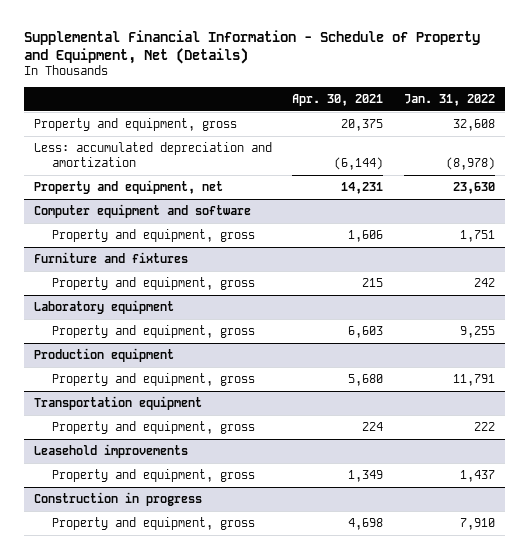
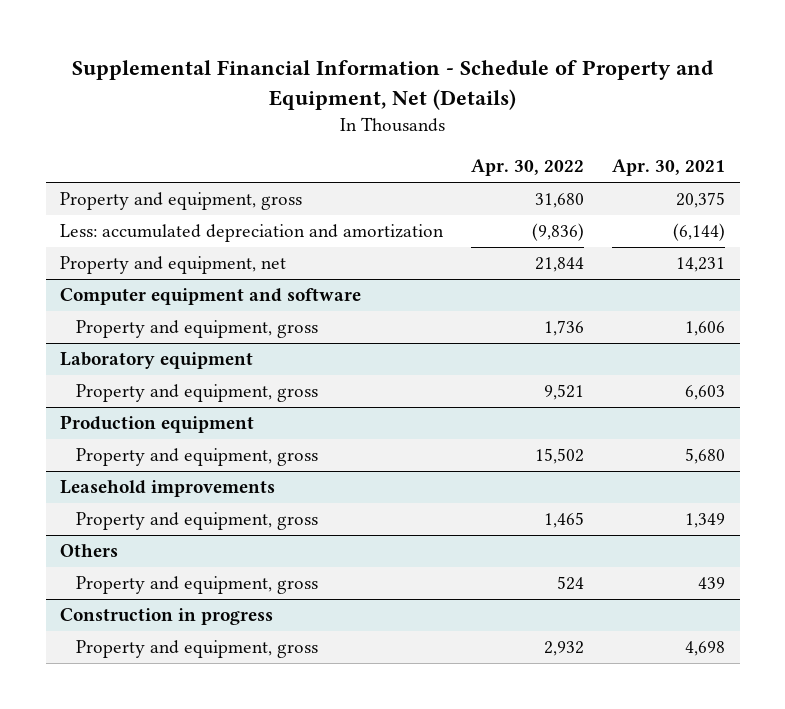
- | Apr. 30, 2021 | Jan. 31, 2022
+ | Apr. 30, 2022 | Apr. 30, 2021
- Furniture and fixtures
- Property and equipment, gross | 215 | 242
- Transportation equipment
- Property and equipment, gross | 224 | 222
+ Others
+ Property and equipment, gross | 524 | 439

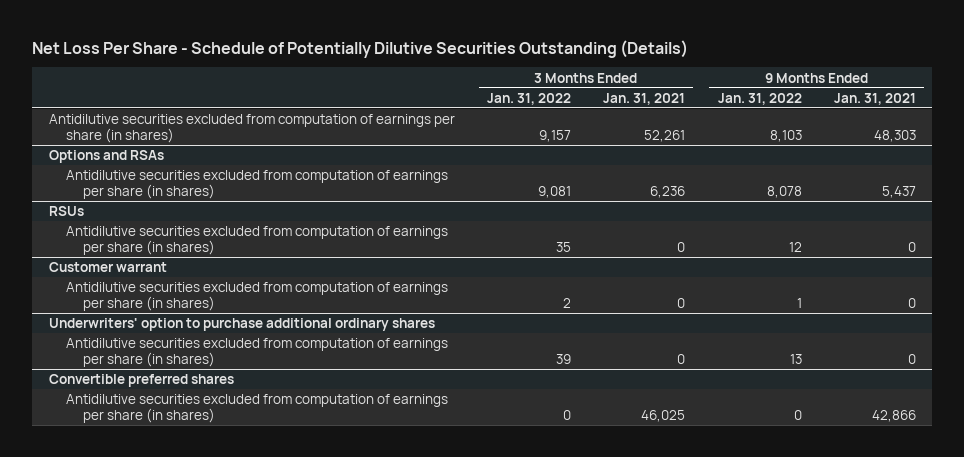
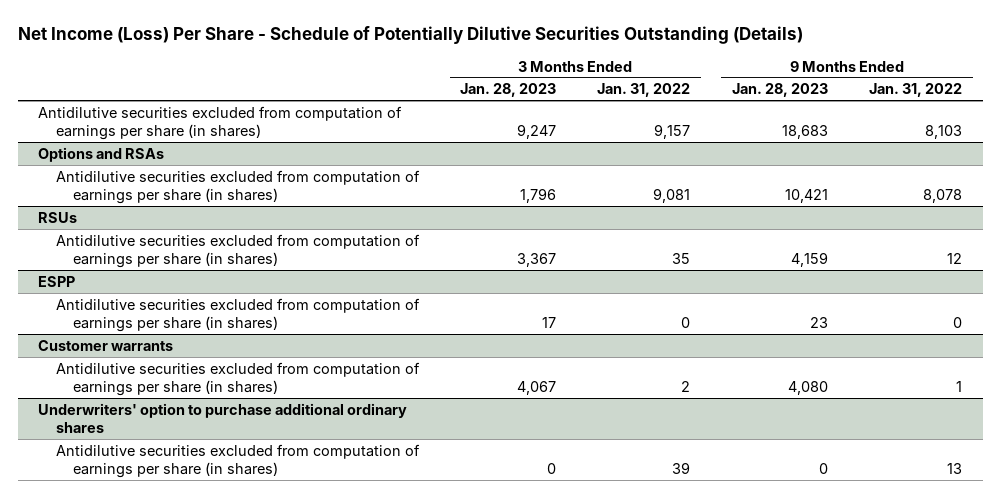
- Net Loss Per Share - Schedule of Potentially Dilutive Securities Outstanding (Details)
+ Net Income (Loss) Per Share - Schedule of Potentially Dilutive Securities Outstanding (Details)
- | 3 Months Ended Jan. 31, 2022 | 3 Months Ended Jan. 31, 2021 | 9 Months Ended Jan. 31, 2022 | 9 Months Ended Jan. 31, 2021
+ | 3 Months Ended Jan. 28, 2023 | 3 Months Ended Jan. 31, 2022 | 9 Months Ended Jan. 28, 2023 | 9 Months Ended Jan. 31, 2022
- Customer warrant
+ ESPP
+ Antidilutive securities excluded from computation of earnings per share (in shares) | 17 | 0 | 23 | 0
+ Customer warrants
- Convertible preferred shares
- Antidilutive securities excluded from computation of earnings per share (in shares) | 0 | 46,025 | 0 | 42,866

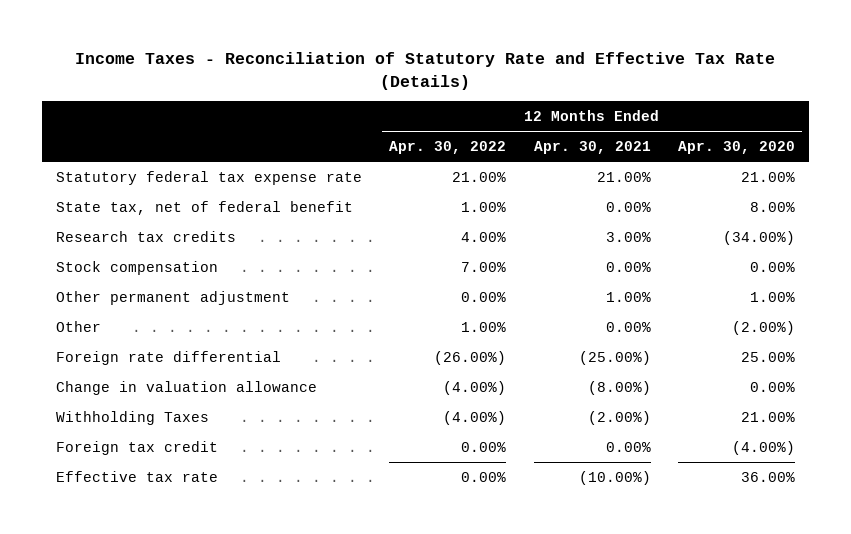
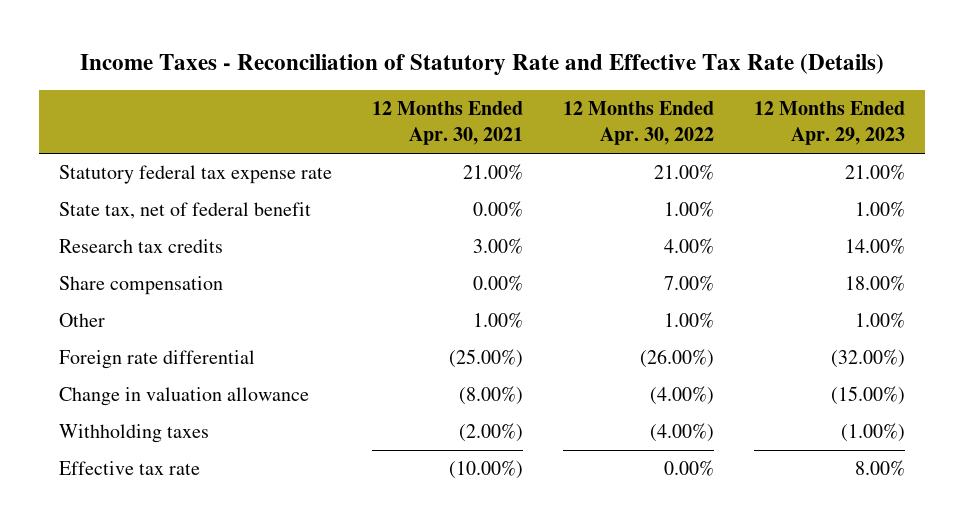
- | 12 Months Ended Apr. 30, 2022 | 12 Months Ended Apr. 30, 2021 | 12 Months Ended Apr. 30, 2020
+ | 12 Months Ended Apr. 30, 2021 | 12 Months Ended Apr. 30, 2022 | 12 Months Ended Apr. 29, 2023
- Stock compensation | 7.00% | 0.00% | 0.00%
- Other permanent adjustment | 0.00% | 1.00% | 1.00%
- Other | 1.00% | 0.00% | (2.00%)
+ Share compensation | 0.00% | 7.00% | 18.00%
+ Other | 1.00% | 1.00% | 1.00%
- Withholding Taxes | (4.00%) | (2.00%) | 21.00%
- Foreign tax credit | 0.00% | 0.00% | (4.00%)
+ Withholding taxes | (2.00%) | (4.00%) | (1.00%)

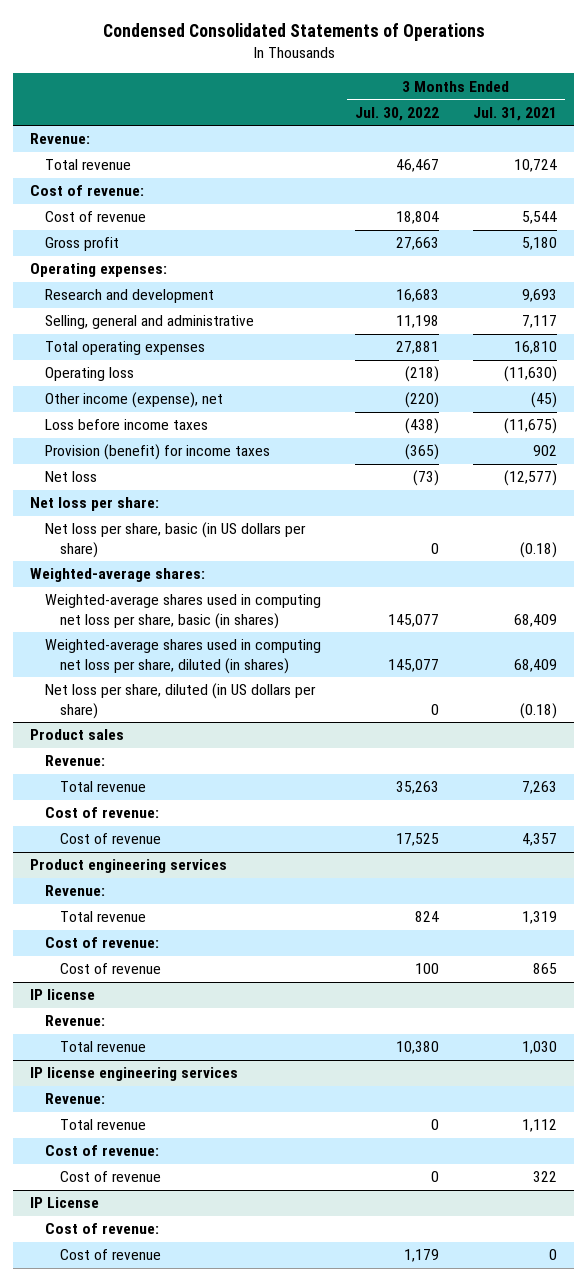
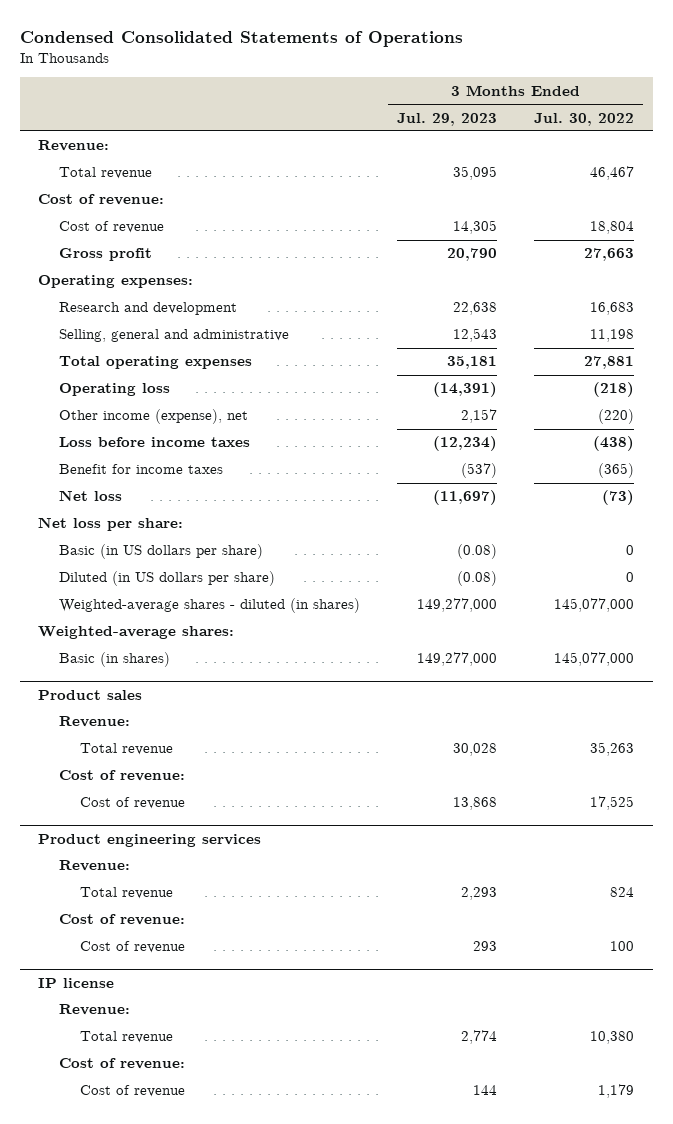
- | 3 Months Ended Jul. 30, 2022 | 3 Months Ended Jul. 31, 2021
+ | 3 Months Ended Jul. 29, 2023 | 3 Months Ended Jul. 30, 2022
- Provision (benefit) for income taxes | (365) | 902
+ Benefit for income taxes | (537) | (365)
- Net loss per share, basic (in US dollars per share) | 0 | (0.18)
+ Basic (in US dollars per share) | (0.08) | 0
+ Diluted (in US dollars per share) | (0.08) | 0
+ Weighted-average shares - diluted (in shares) | 149,277,000 | 145,077,000
- Weighted-average shares used in computing net loss per share, basic (in shares) | 145,077 | 68,409
- Weighted-average shares used in computing net loss per share, diluted (in shares) | 145,077 | 68,409
- Net loss per share, diluted (in US dollars per share) | 0 | (0.18)
+ Basic (in shares) | 149,277,000 | 145,077,000
- IP license engineering services
- Revenue:
- Total revenue | 0 | 1,112
- Cost of revenue | 0 | 322
- IP License
- Cost of revenue:

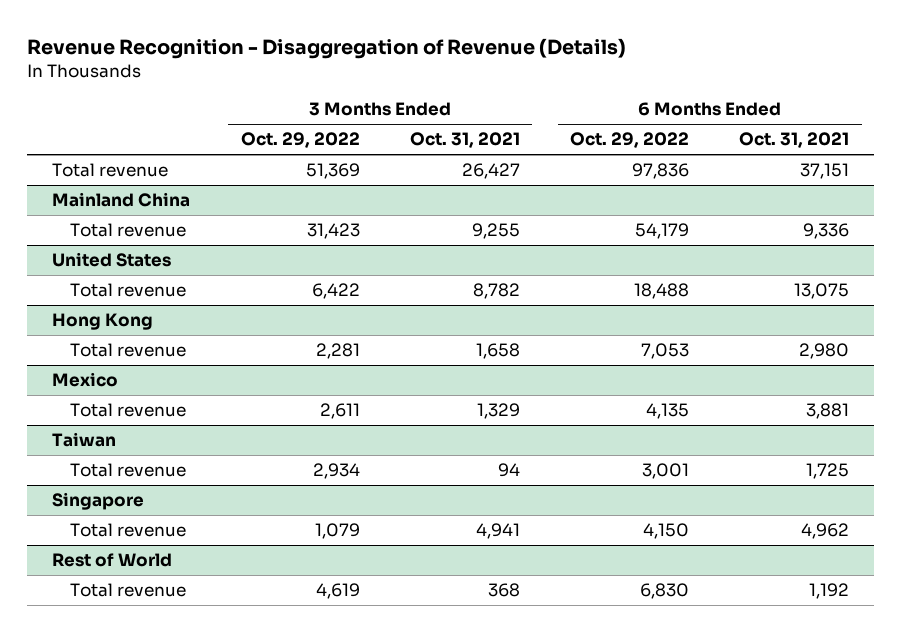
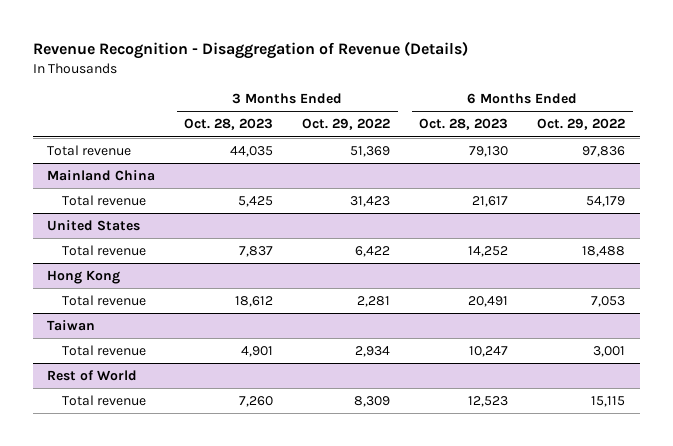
- | 3 Months Ended Oct. 29, 2022 | 3 Months Ended Oct. 31, 2021 | 6 Months Ended Oct. 29, 2022 | 6 Months Ended Oct. 31, 2021
+ | 3 Months Ended Oct. 28, 2023 | 3 Months Ended Oct. 29, 2022 | 6 Months Ended Oct. 28, 2023 | 6 Months Ended Oct. 29, 2022
- Mexico
- Total revenue | 2,611 | 1,329 | 4,135 | 3,881
- Singapore
- Total revenue | 1,079 | 4,941 | 4,150 | 4,962
@ Rest of World
- Total revenue | 4,619 | 368 | 6,830 | 1,192
+ Total revenue | 7,260 | 8,309 | 12,523 | 15,115

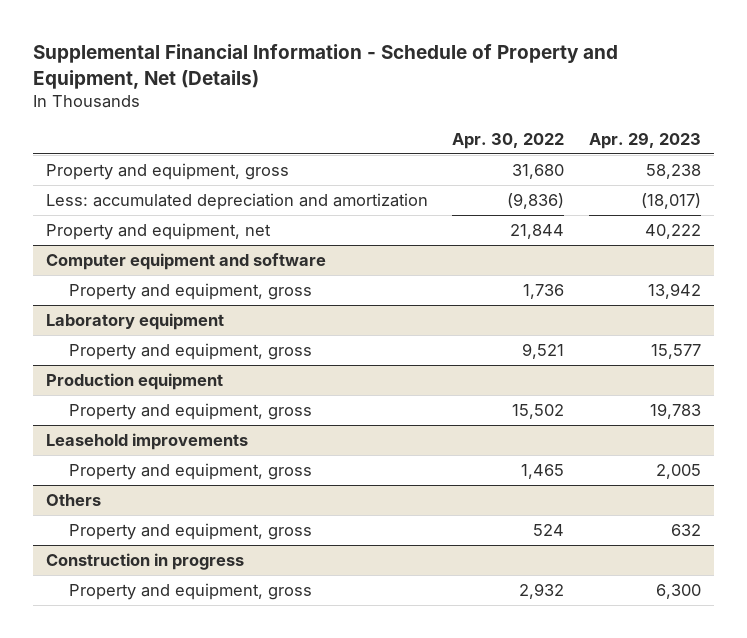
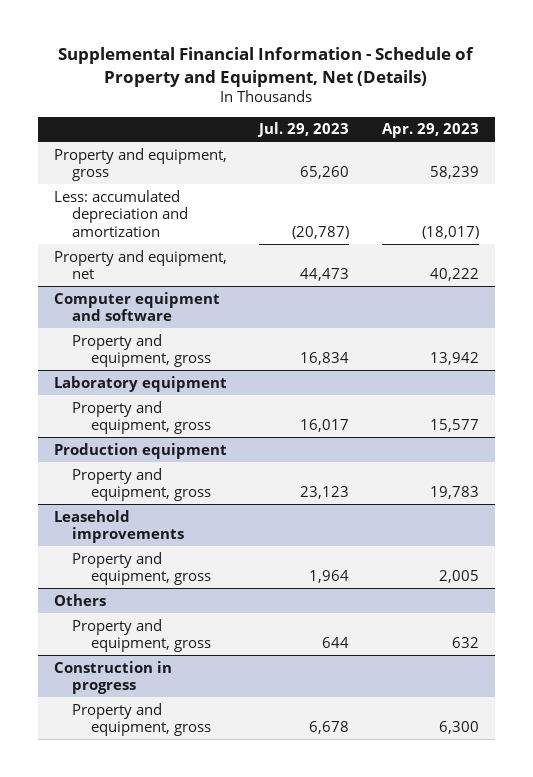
- | Apr. 30, 2022 | Apr. 29, 2023
+ | Jul. 29, 2023 | Apr. 29, 2023
- Property and equipment, gross | 31,680 | 58,238
+ Property and equipment, gross | 65,260 | 58,239

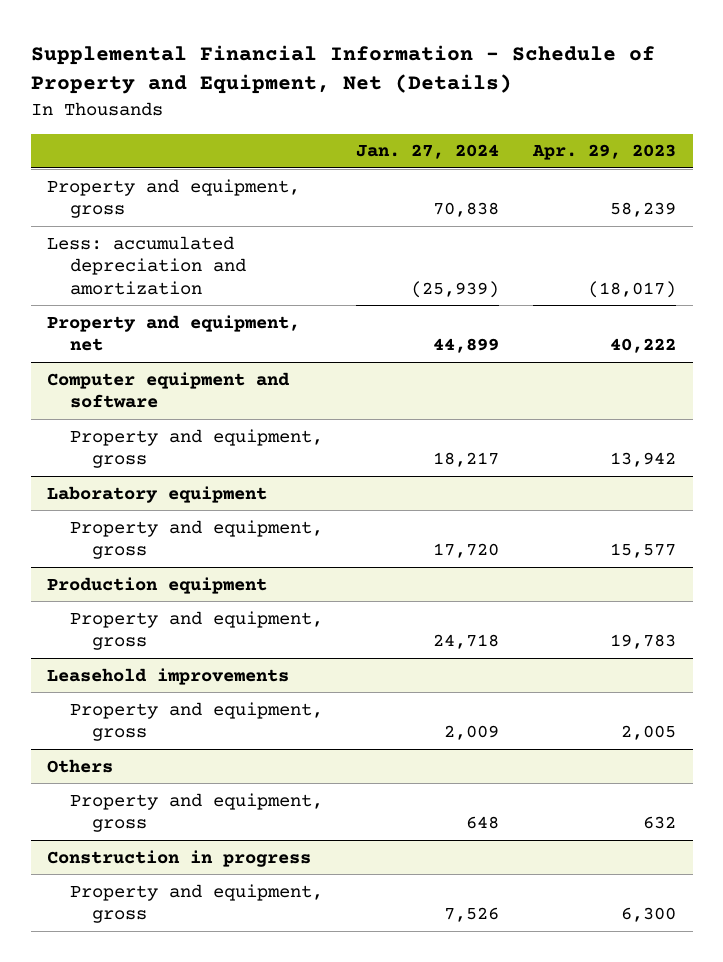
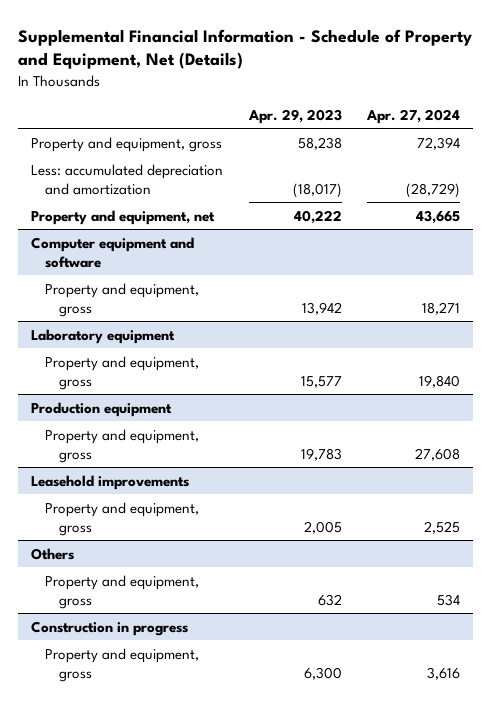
- | Jan. 27, 2024 | Apr. 29, 2023
+ | Apr. 29, 2023 | Apr. 27, 2024
- Property and equipment, gross | 70,838 | 58,239
+ Property and equipment, gross | 58,238 | 72,394

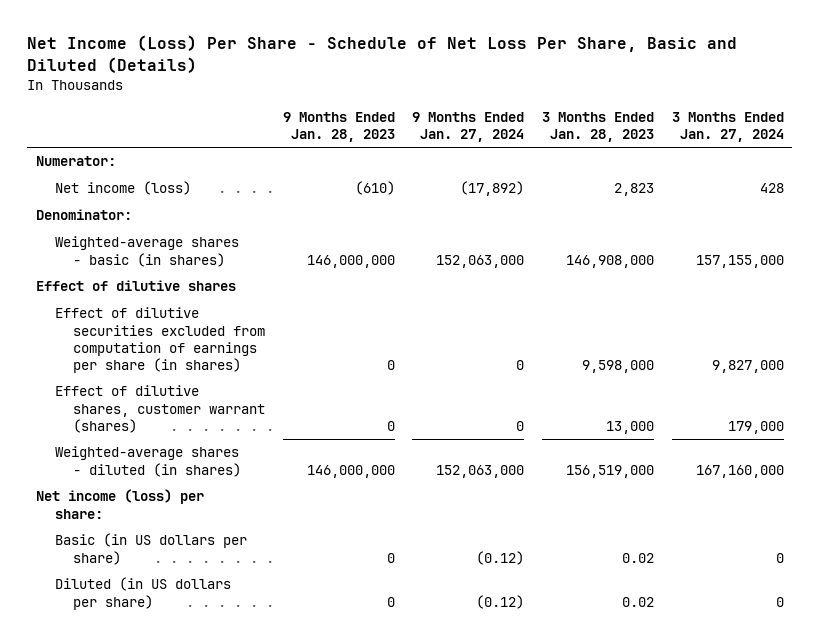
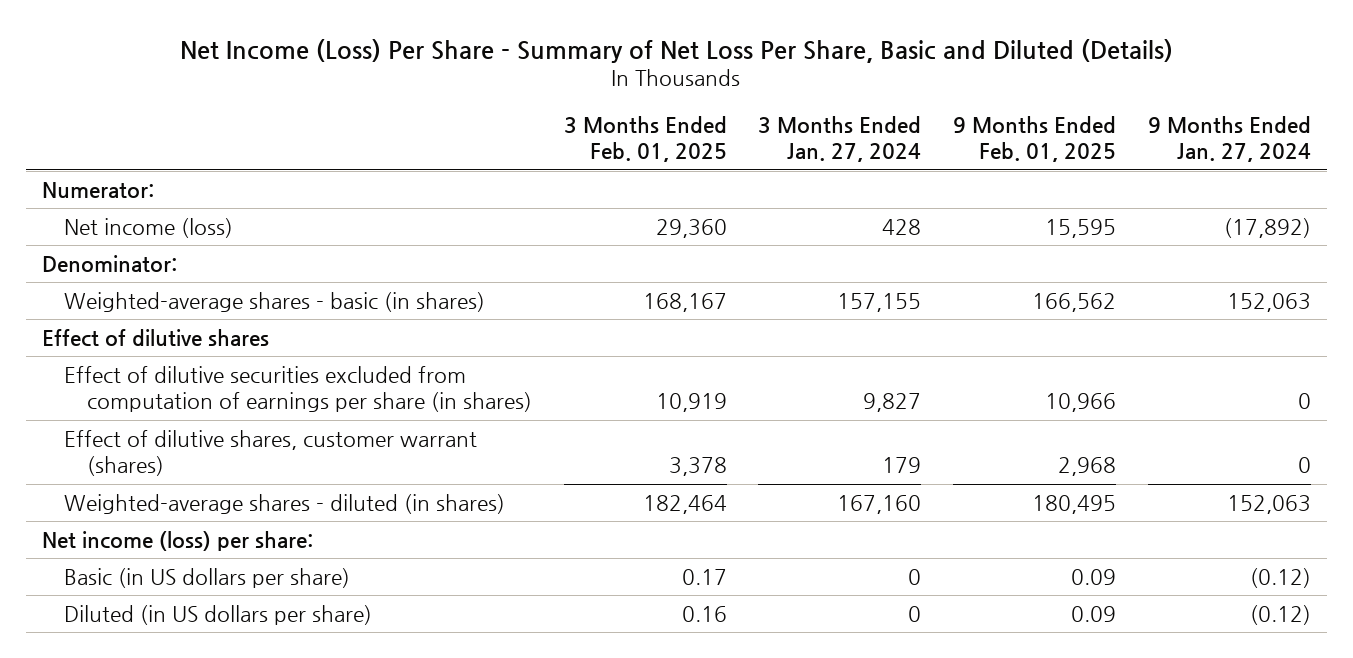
- Net Income (Loss) Per Share - Schedule of Net Loss Per Share, Basic and Diluted (Details)
+ Net Income (Loss) Per Share - Summary of Net Loss Per Share, Basic and Diluted (Details)
- | 9 Months Ended Jan. 28, 2023 | 9 Months Ended Jan. 27, 2024 | 3 Months Ended Jan. 28, 2023 | 3 Months Ended Jan. 27, 2024
+ | 3 Months Ended Feb. 01, 2025 | 3 Months Ended Jan. 27, 2024 | 9 Months Ended Feb. 01, 2025 | 9 Months Ended Jan. 27, 2024
- Weighted-average shares - basic (in shares) | 146,000,000 | 152,063,000 | 146,908,000 | 157,155,000
+ Weighted-average shares - basic (in shares) | 168,167 | 157,155 | 166,562 | 152,063
- Effect of dilutive securities excluded from computation of earnings per share (in shares) | 0 | 0 | 9,598,000 | 9,827,000
- Effect of dilutive shares, customer warrant (shares) | 0 | 0 | 13,000 | 179,000
- Weighted-average shares - diluted (in shares) | 146,000,000 | 152,063,000 | 156,519,000 | 167,160,000
+ Effect of dilutive securities excluded from computation of earnings per share (in shares) | 10,919 | 9,827 | 10,966 | 0
+ Effect of dilutive shares, customer warrant (shares) | 3,378 | 179 | 2,968 | 0
+ Weighted-average shares - diluted (in shares) | 182,464 | 167,160 | 180,495 | 152,063

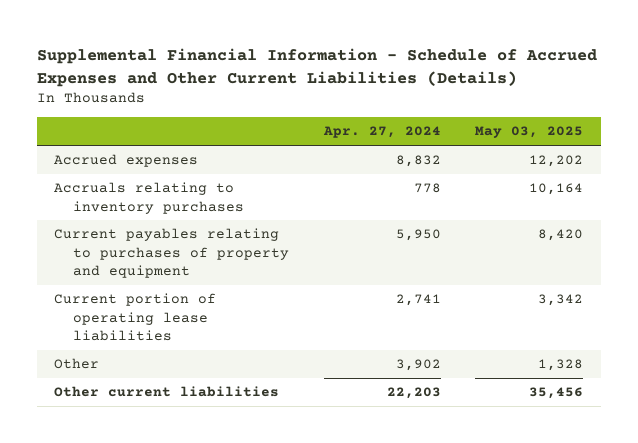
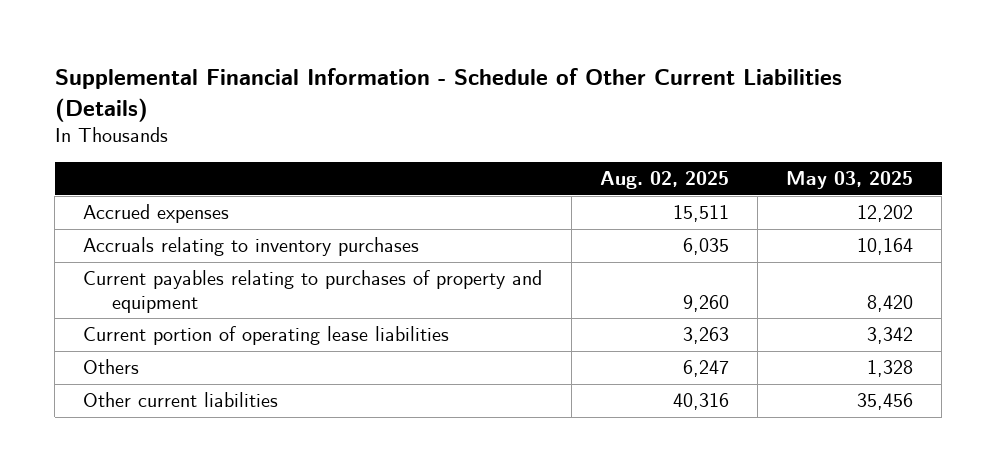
- Supplemental Financial Information - Schedule of Accrued Expenses and Other Current Liabilities (Details)
+ Supplemental Financial Information - Schedule of Other Current Liabilities (Details)
- | Apr. 27, 2024 | May 03, 2025
+ | Aug. 02, 2025 | May 03, 2025
- Other | 3,902 | 1,328
+ Others | 6,247 | 1,328

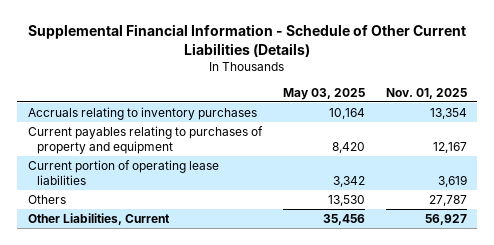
- | Aug. 02, 2025 | May 03, 2025
+ | May 03, 2025 | Nov. 01, 2025
- Accrued expenses | 15,511 | 12,202
- Others | 6,247 | 1,328
- Other current liabilities | 40,316 | 35,456
+ Others | 13,530 | 27,787
+ Other Liabilities, Current | 35,456 | 56,927

